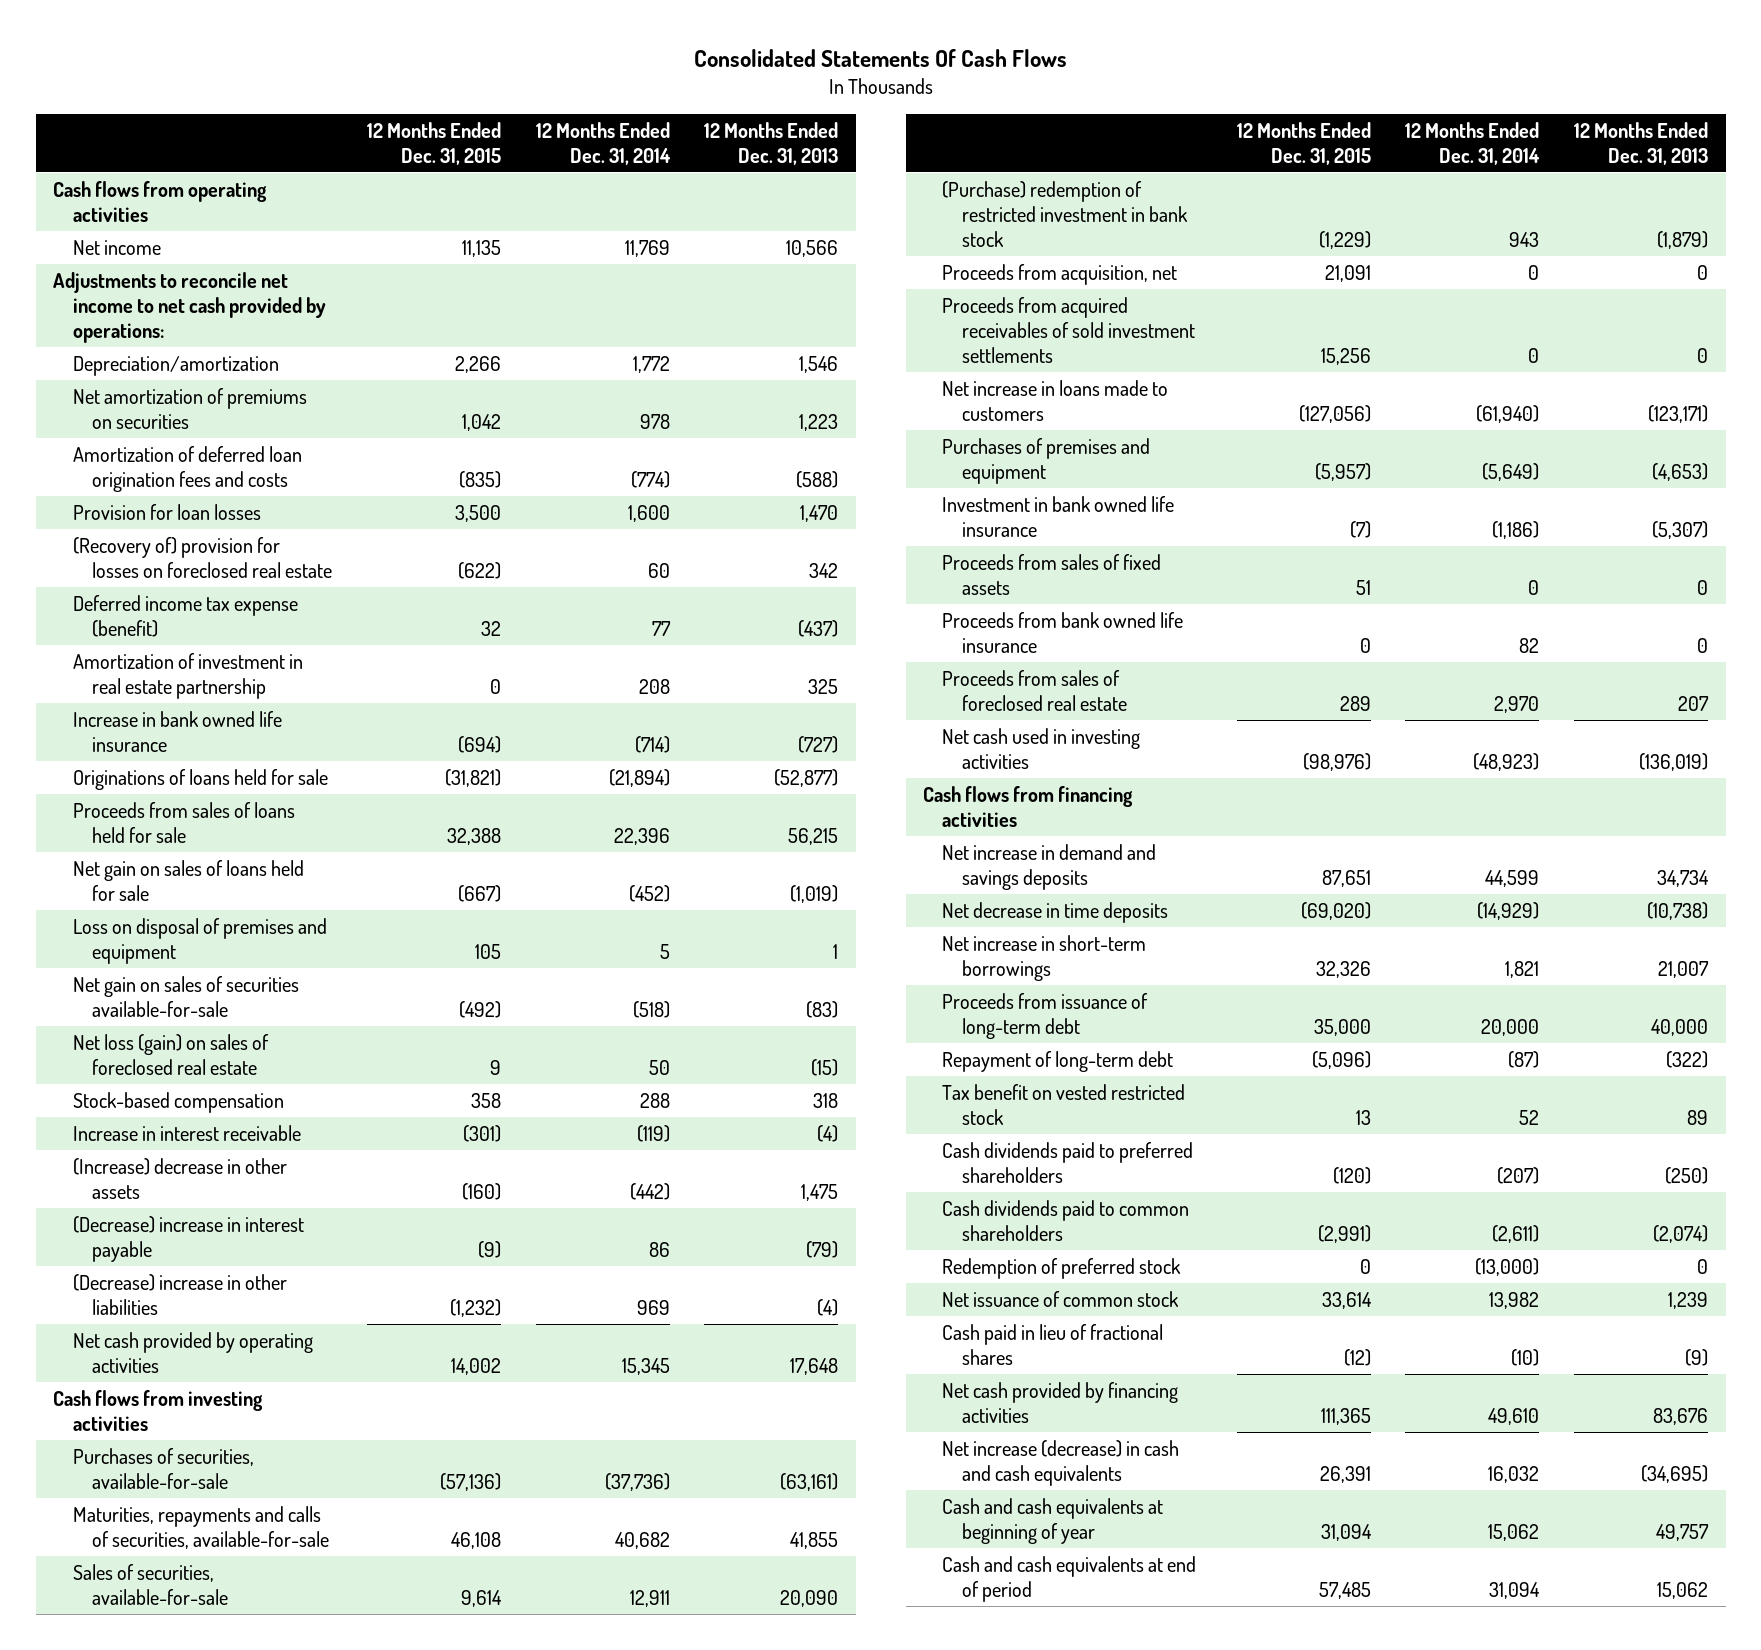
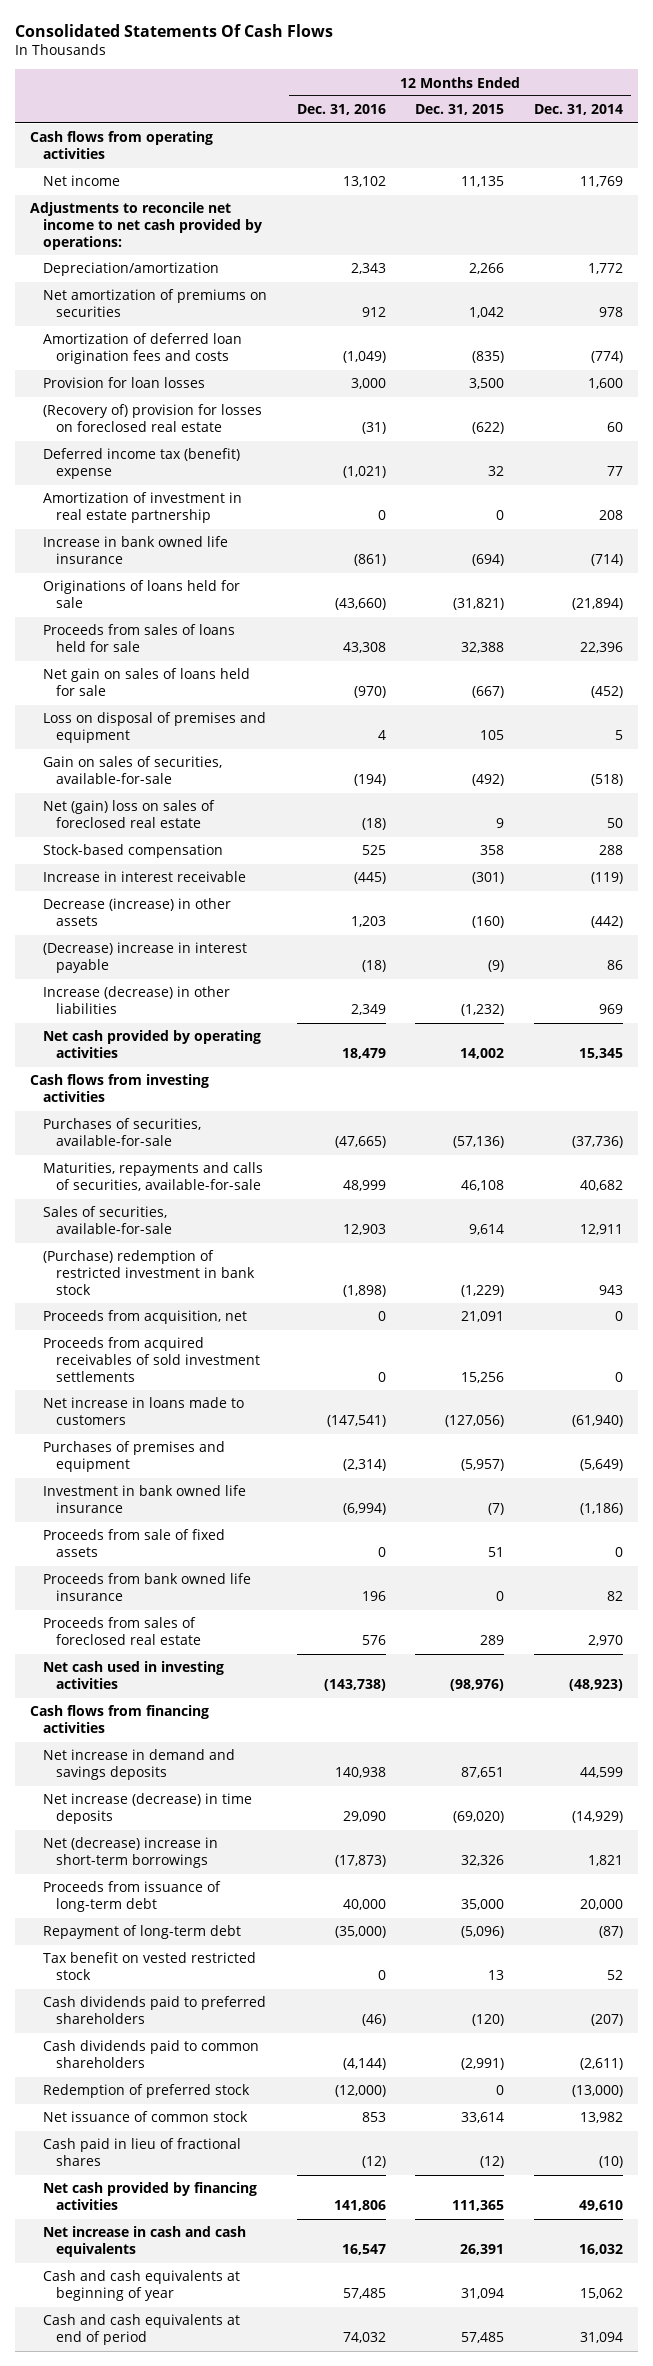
- | 12 Months Ended Dec. 31, 2015 | 12 Months Ended Dec. 31, 2014 | 12 Months Ended Dec. 31, 2013
+ | 12 Months Ended Dec. 31, 2016 | 12 Months Ended Dec. 31, 2015 | 12 Months Ended Dec. 31, 2014
- Deferred income tax expense (benefit) | 32 | 77 | (437)
+ Deferred income tax (benefit) expense | (1,021) | 32 | 77
- Net gain on sales of securities available-for-sale | (492) | (518) | (83)
- Net loss (gain) on sales of foreclosed real estate | 9 | 50 | (15)
+ Gain on sales of securities, available-for-sale | (194) | (492) | (518)
+ Net (gain) loss on sales of foreclosed real estate | (18) | 9 | 50
- (Increase) decrease in other assets | (160) | (442) | 1,475
+ Decrease (increase) in other assets | 1,203 | (160) | (442)
- (Decrease) increase in other liabilities | (1,232) | 969 | (4)
+ Increase (decrease) in other liabilities | 2,349 | (1,232) | 969
- Proceeds from sales of fixed assets | 51 | 0 | 0
+ Proceeds from sale of fixed assets | 0 | 51 | 0
- Net decrease in time deposits | (69,020) | (14,929) | (10,738)
- Net increase in short-term borrowings | 32,326 | 1,821 | 21,007
+ Net increase (decrease) in time deposits | 29,090 | (69,020) | (14,929)
+ Net (decrease) increase in short-term borrowings | (17,873) | 32,326 | 1,821
- Net increase (decrease) in cash and cash equivalents | 26,391 | 16,032 | (34,695)
+ Net increase in cash and cash equivalents | 16,547 | 26,391 | 16,032

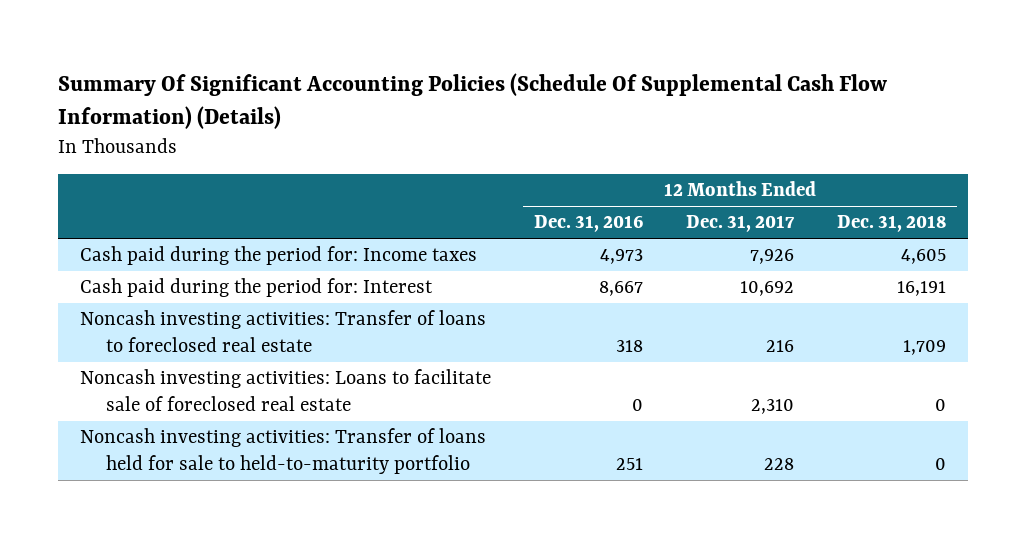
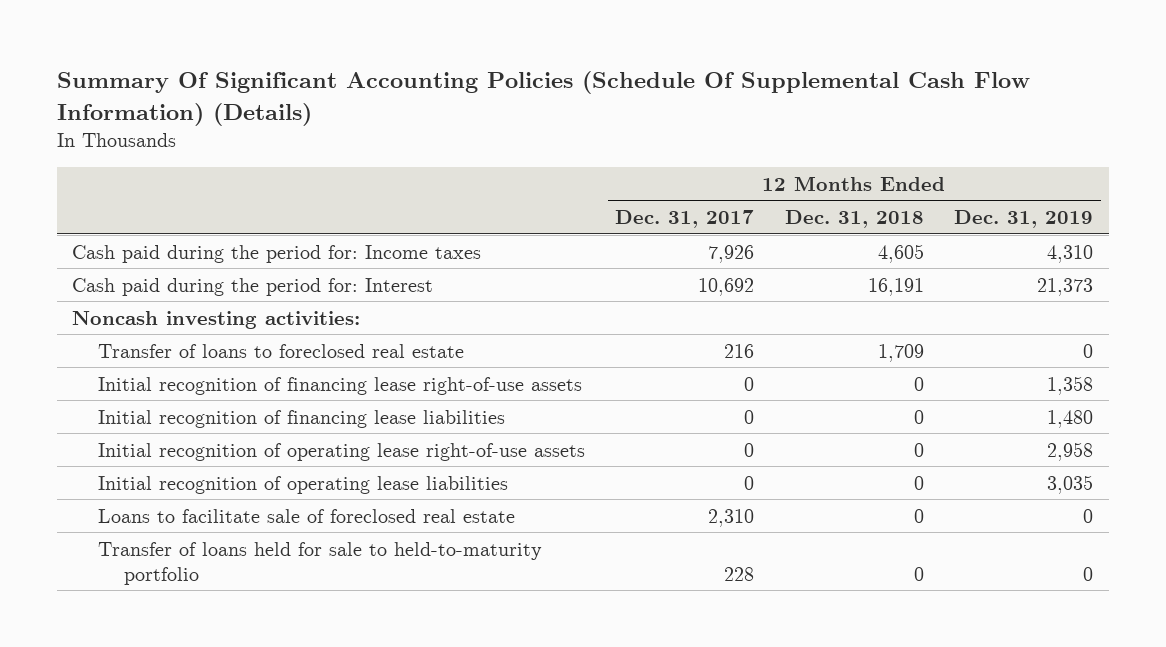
- | 12 Months Ended Dec. 31, 2016 | 12 Months Ended Dec. 31, 2017 | 12 Months Ended Dec. 31, 2018
+ | 12 Months Ended Dec. 31, 2017 | 12 Months Ended Dec. 31, 2018 | 12 Months Ended Dec. 31, 2019
- Noncash investing activities: Transfer of loans to foreclosed real estate | 318 | 216 | 1,709
- Noncash investing activities: Loans to facilitate sale of foreclosed real estate | 0 | 2,310 | 0
- Noncash investing activities: Transfer of loans held for sale to held-to-maturity portfolio | 251 | 228 | 0
+ Noncash investing activities:
+ Transfer of loans to foreclosed real estate | 216 | 1,709 | 0
+ Initial recognition of financing lease right-of-use assets | 0 | 0 | 1,358
+ Initial recognition of financing lease liabilities | 0 | 0 | 1,480
+ Initial recognition of operating lease right-of-use assets | 0 | 0 | 2,958
+ Initial recognition of operating lease liabilities | 0 | 0 | 3,035
+ Loans to facilitate sale of foreclosed real estate | 2,310 | 0 | 0
+ Transfer of loans held for sale to held-to-maturity portfolio | 228 | 0 | 0

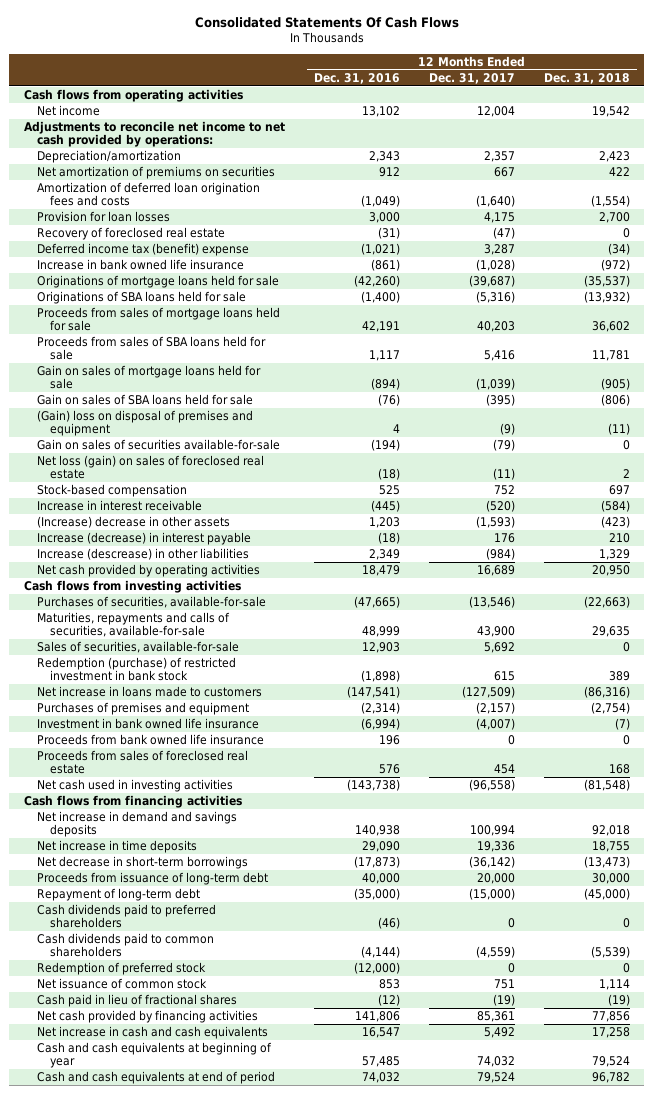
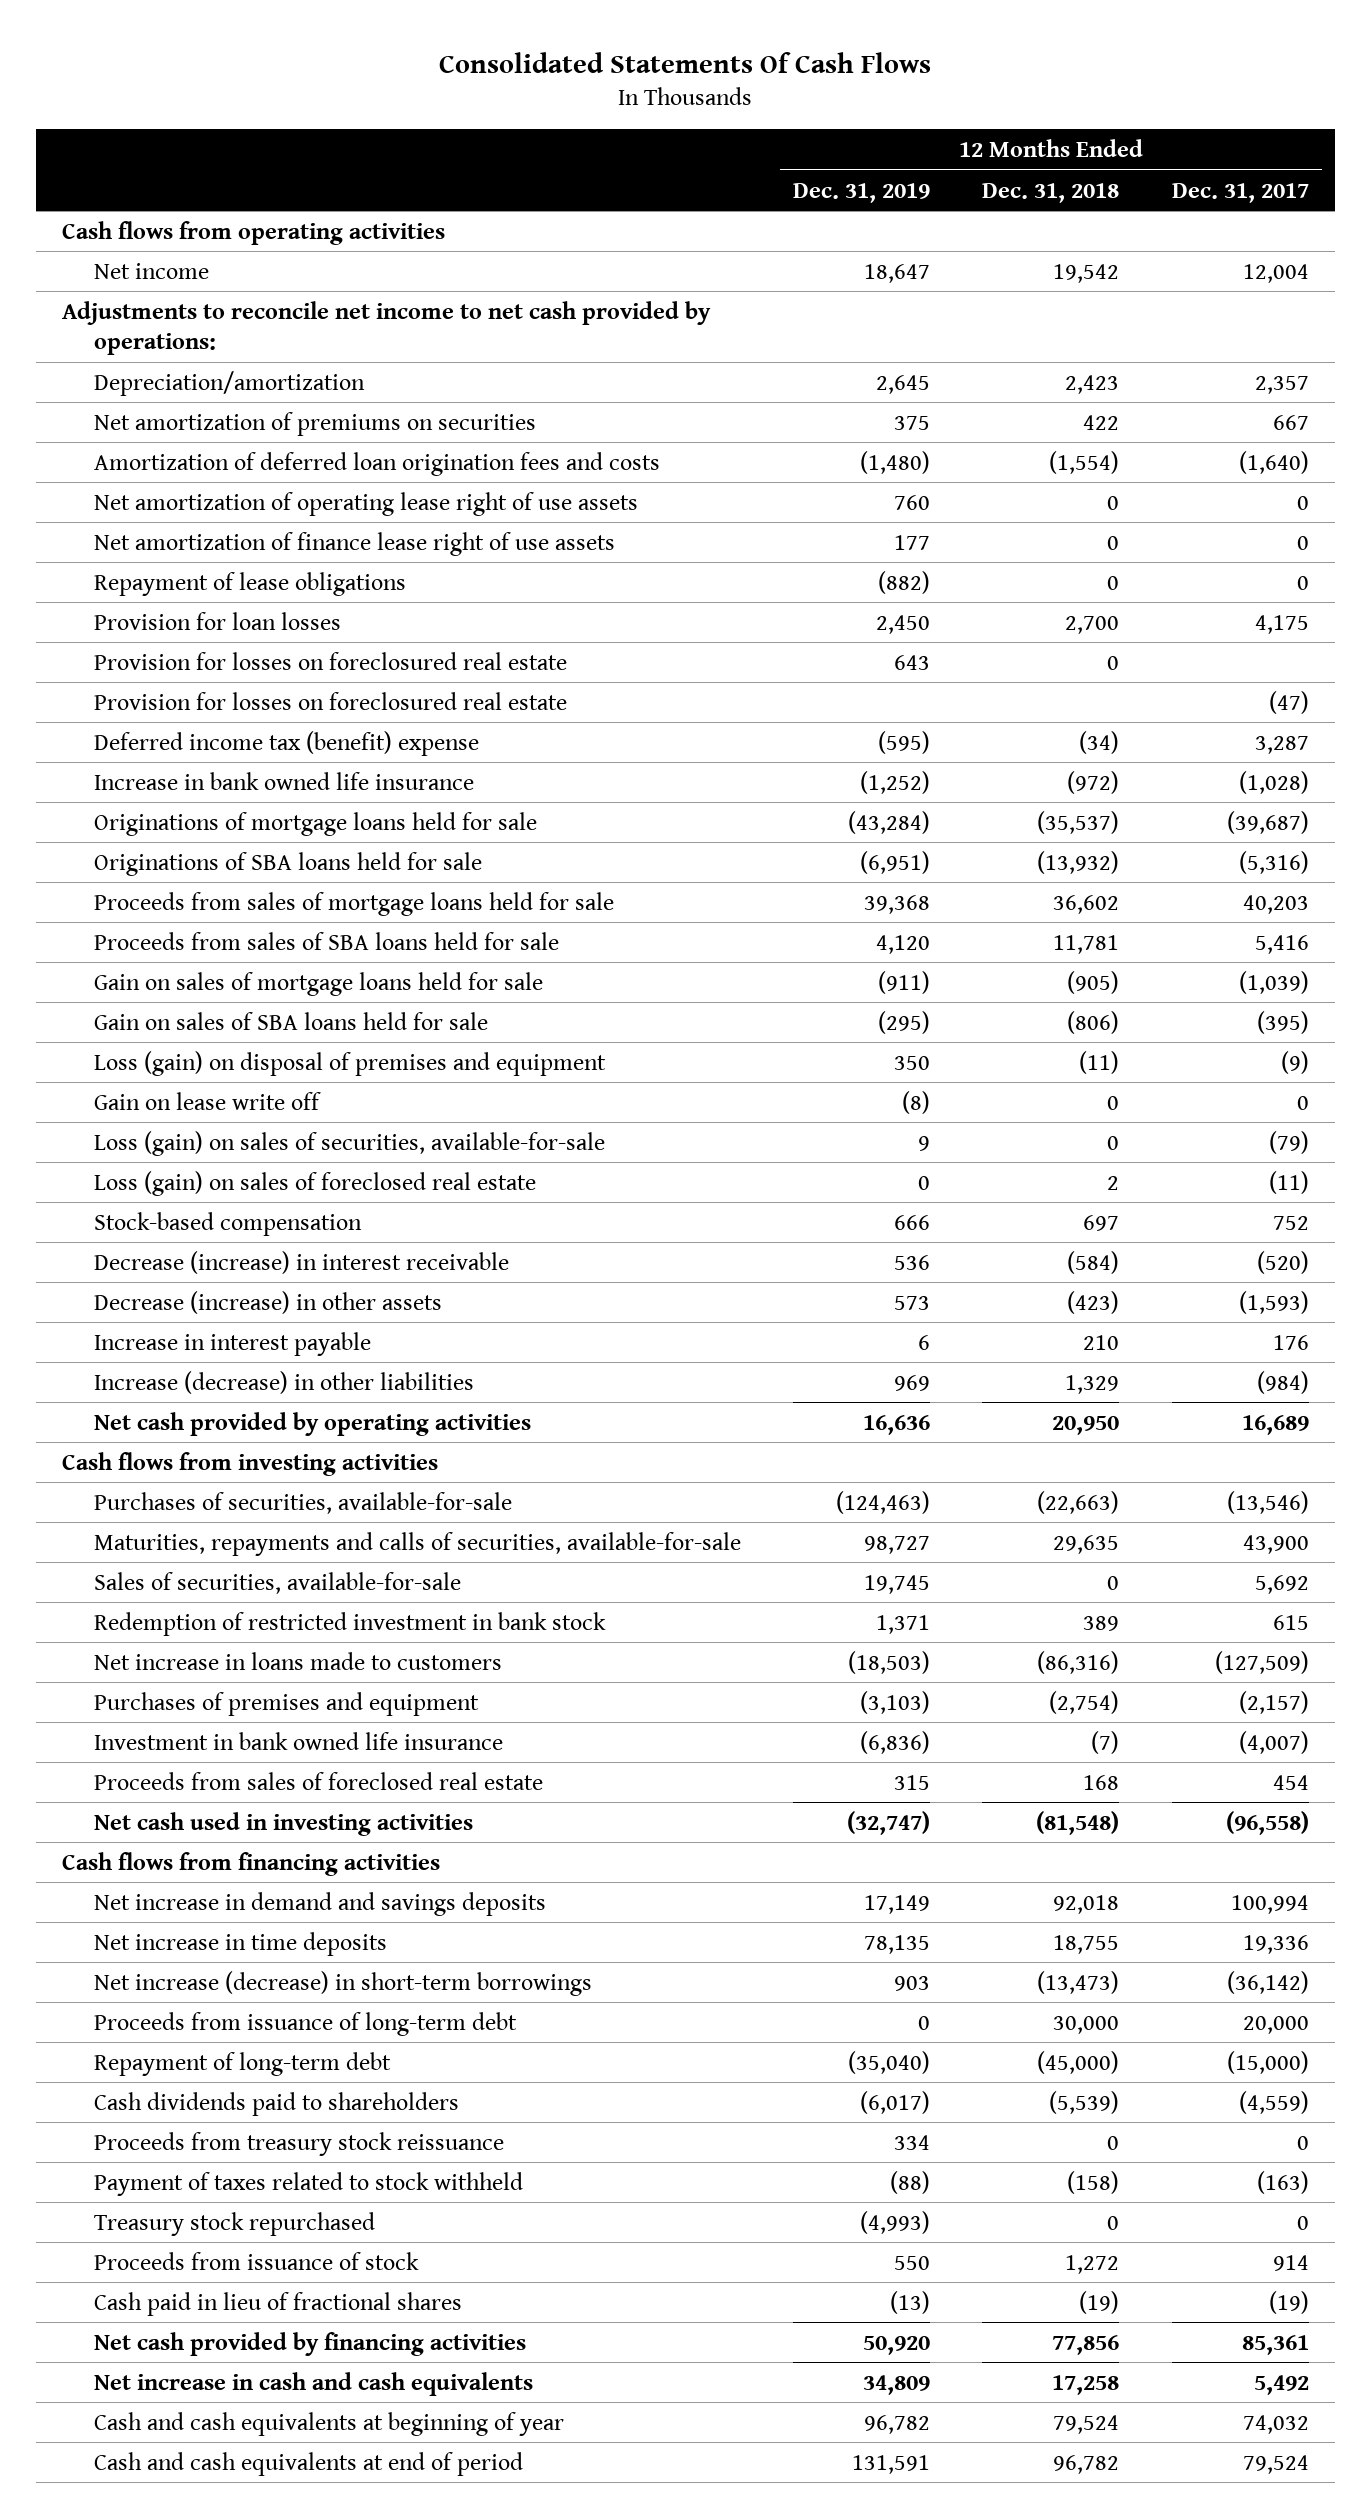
- | 12 Months Ended Dec. 31, 2016 | 12 Months Ended Dec. 31, 2017 | 12 Months Ended Dec. 31, 2018
+ | 12 Months Ended Dec. 31, 2019 | 12 Months Ended Dec. 31, 2018 | 12 Months Ended Dec. 31, 2017
+ Net amortization of operating lease right of use assets | 760 | 0 | 0
+ Net amortization of finance lease right of use assets | 177 | 0 | 0
+ Repayment of lease obligations | (882) | 0 | 0
- Recovery of foreclosed real estate | (31) | (47) | 0
+ Provision for losses on foreclosured real estate | 643 | 0 |
+ Provision for losses on foreclosured real estate | | | (47)
- (Gain) loss on disposal of premises and equipment | 4 | (9) | (11)
- Gain on sales of securities available-for-sale | (194) | (79) | 0
- Net loss (gain) on sales of foreclosed real estate | (18) | (11) | 2
+ Loss (gain) on disposal of premises and equipment | 350 | (11) | (9)
+ Gain on lease write off | (8) | 0 | 0
+ Loss (gain) on sales of securities, available-for-sale | 9 | 0 | (79)
+ Loss (gain) on sales of foreclosed real estate | 0 | 2 | (11)
- Increase in interest receivable | (445) | (520) | (584)
- (Increase) decrease in other assets | 1,203 | (1,593) | (423)
- Increase (decrease) in interest payable | (18) | 176 | 210
- Increase (descrease) in other liabilities | 2,349 | (984) | 1,329
+ Decrease (increase) in interest receivable | 536 | (584) | (520)
+ Decrease (increase) in other assets | 573 | (423) | (1,593)
+ Increase in interest payable | 6 | 210 | 176
+ Increase (decrease) in other liabilities | 969 | 1,329 | (984)
- Redemption (purchase) of restricted investment in bank stock | (1,898) | 615 | 389
+ Redemption of restricted investment in bank stock | 1,371 | 389 | 615
- Proceeds from bank owned life insurance | 196 | 0 | 0
- Net decrease in short-term borrowings | (17,873) | (36,142) | (13,473)
+ Net increase (decrease) in short-term borrowings | 903 | (13,473) | (36,142)
- Cash dividends paid to preferred shareholders | (46) | 0 | 0
- Cash dividends paid to common shareholders | (4,144) | (4,559) | (5,539)
- Redemption of preferred stock | (12,000) | 0 | 0
- Net issuance of common stock | 853 | 751 | 1,114
+ Cash dividends paid to shareholders | (6,017) | (5,539) | (4,559)
+ Proceeds from treasury stock reissuance | 334 | 0 | 0
+ Payment of taxes related to stock withheld | (88) | (158) | (163)
+ Treasury stock repurchased | (4,993) | 0 | 0
+ Proceeds from issuance of stock | 550 | 1,272 | 914

